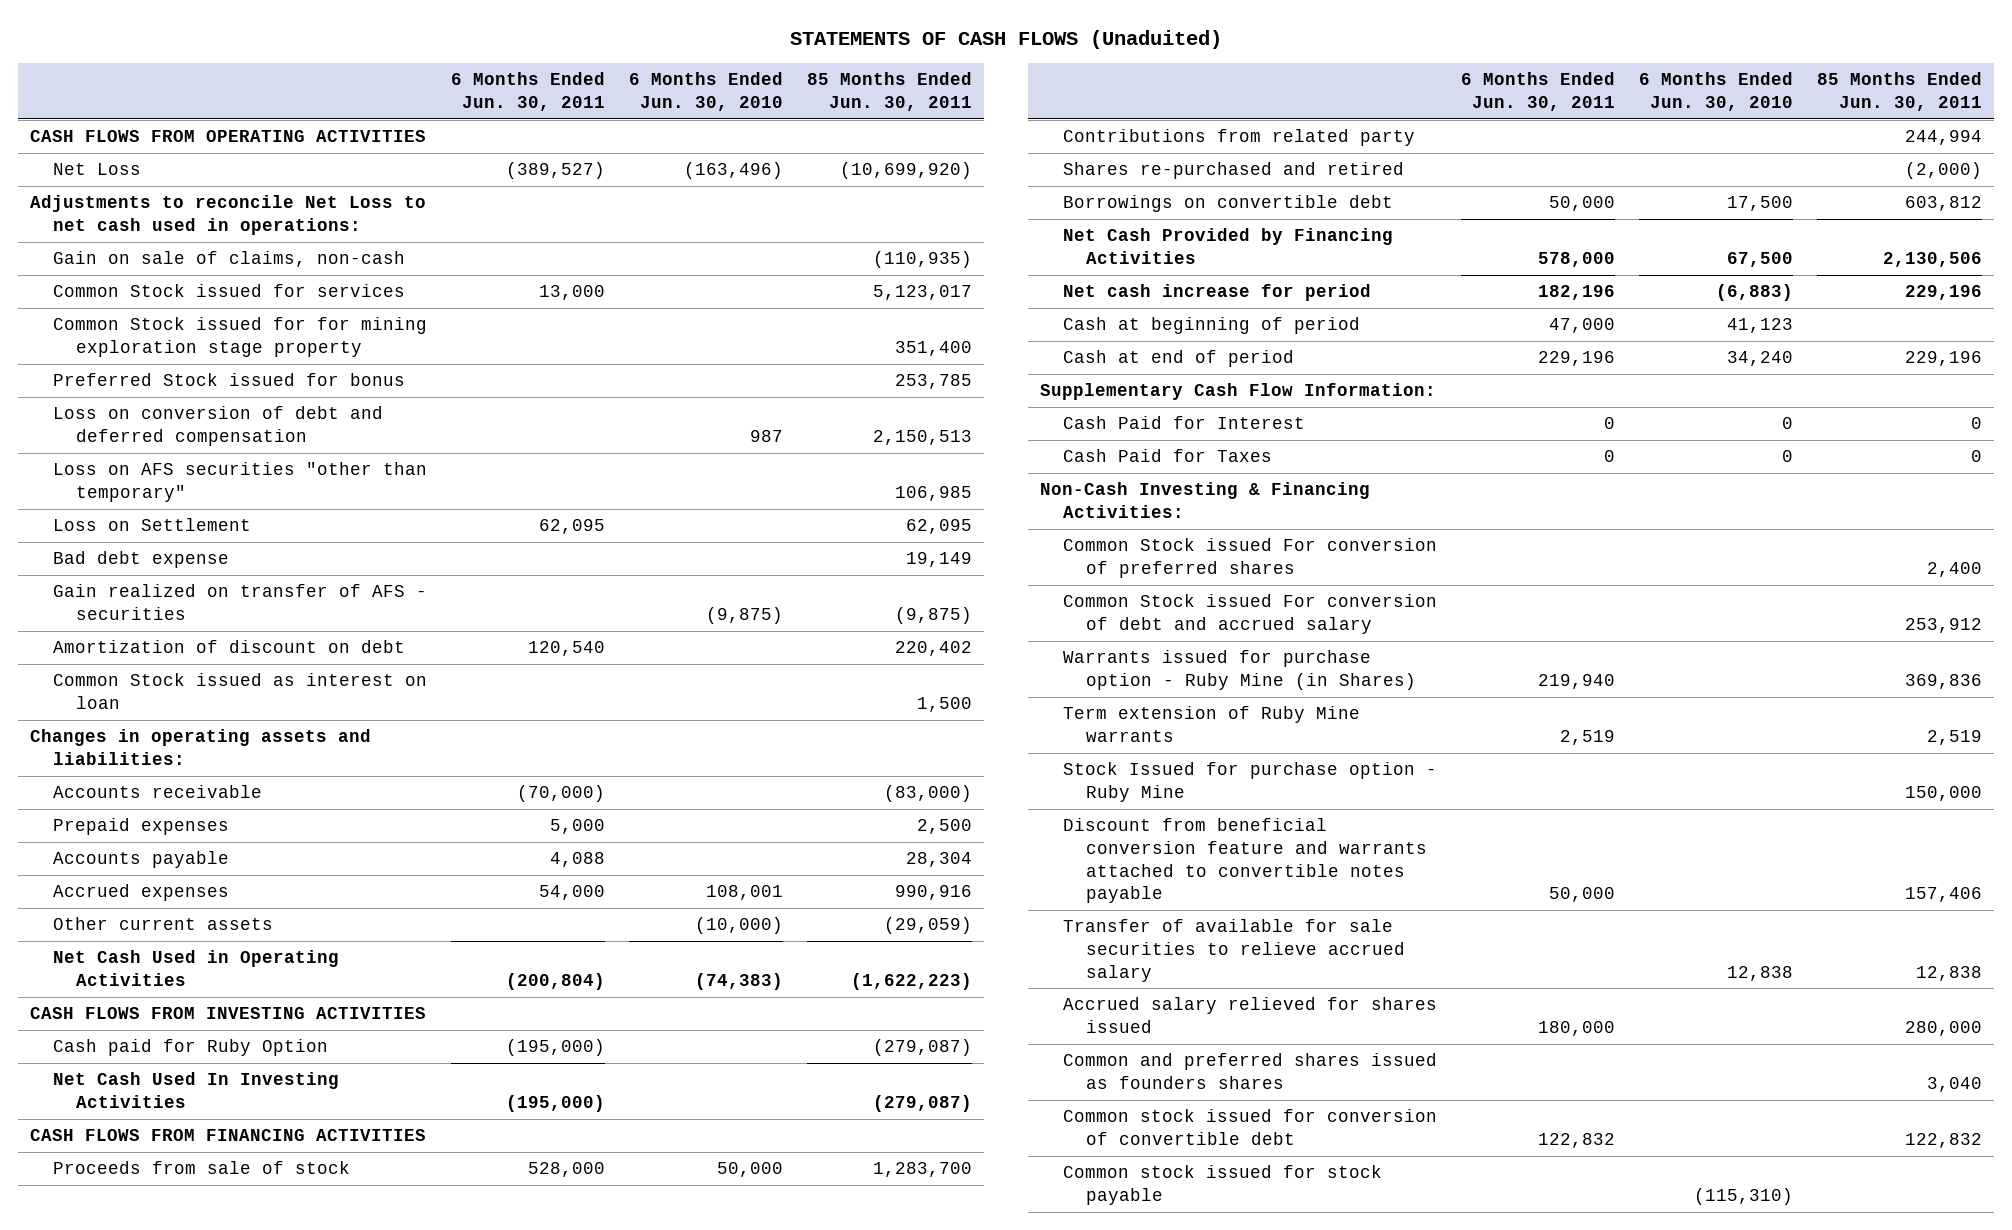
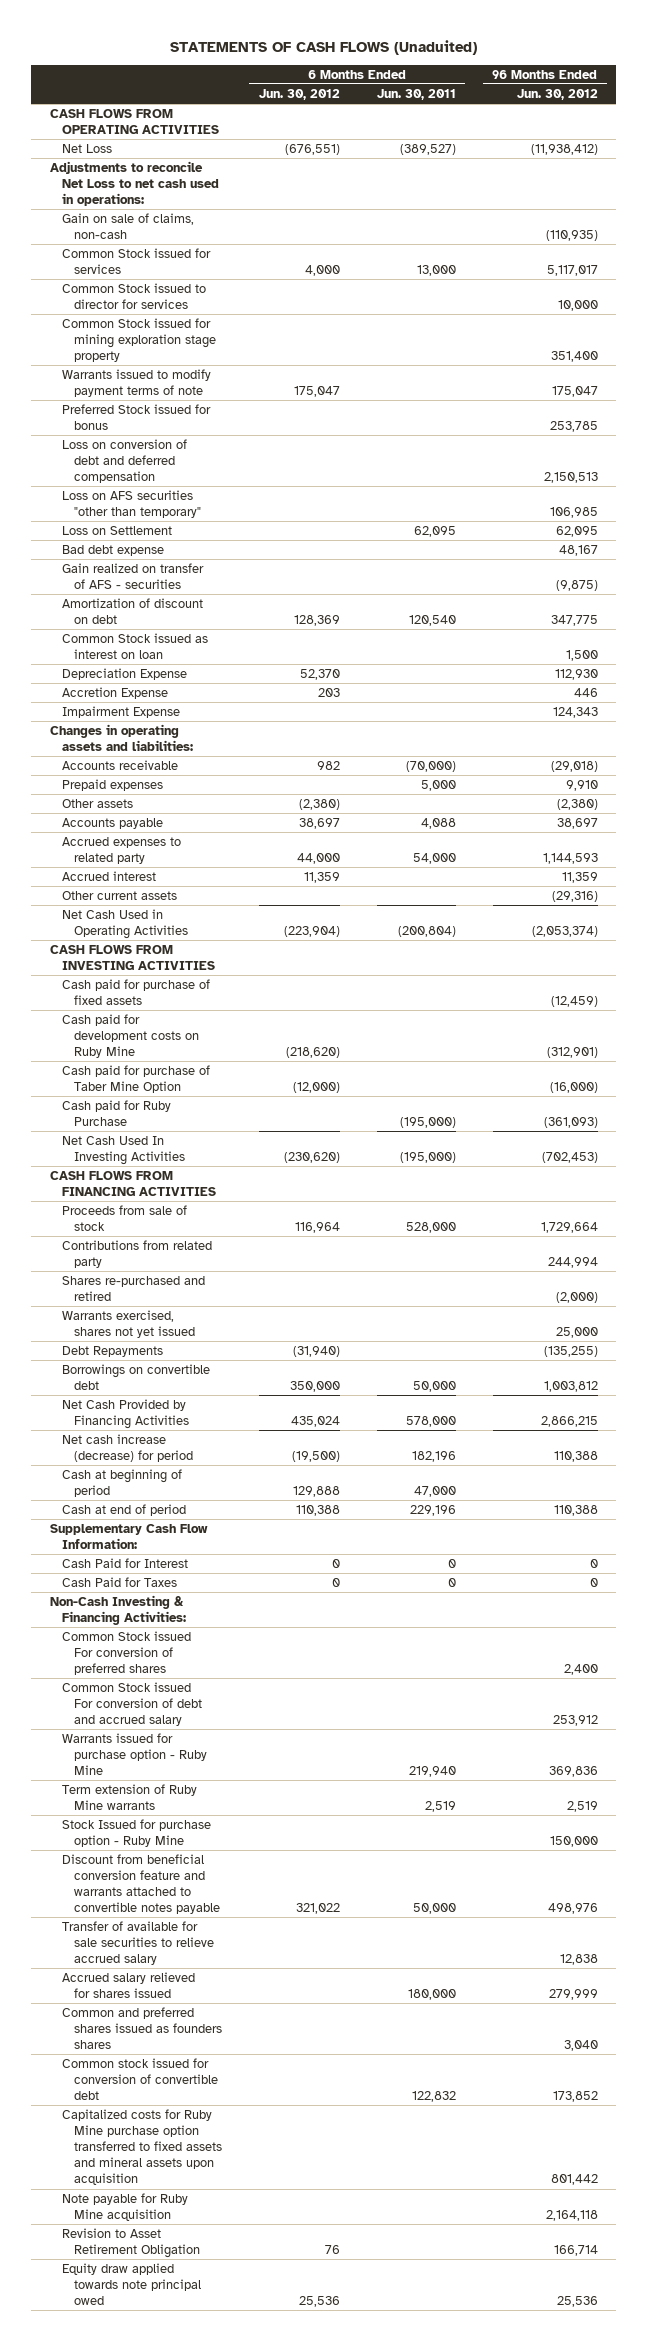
- | 6 Months Ended Jun. 30, 2011 | 6 Months Ended Jun. 30, 2010 | 85 Months Ended Jun. 30, 2011
+ | 6 Months Ended Jun. 30, 2012 | 6 Months Ended Jun. 30, 2011 | 96 Months Ended Jun. 30, 2012
- Common Stock issued for for mining exploration stage property | | | 351,400
+ Common Stock issued to director for services | | | 10,000
+ Common Stock issued for mining exploration stage property | | | 351,400
+ Warrants issued to modify payment terms of note | 175,047 | | 175,047
+ Depreciation Expense | 52,370 | | 112,930
+ Accretion Expense | 203 | | 446
+ Impairment Expense | | | 124,343
+ Other assets | (2,380) | | (2,380)
- Accrued expenses | 54,000 | 108,001 | 990,916
+ Accrued expenses to related party | 44,000 | 54,000 | 1,144,593
+ Accrued interest | 11,359 | | 11,359
- Cash paid for Ruby Option | (195,000) | | (279,087)
+ Cash paid for purchase of fixed assets | | | (12,459)
+ Cash paid for development costs on Ruby Mine | (218,620) | | (312,901)
+ Cash paid for purchase of Taber Mine Option | (12,000) | | (16,000)
+ Cash paid for Ruby Purchase | | (195,000) | (361,093)
+ Warrants exercised, shares not yet issued | | | 25,000
+ Debt Repayments | (31,940) | | (135,255)
- Net cash increase for period | 182,196 | (6,883) | 229,196
+ Net cash increase (decrease) for period | (19,500) | 182,196 | 110,388
- Warrants issued for purchase option - Ruby Mine (in Shares) | 219,940 | | 369,836
+ Warrants issued for purchase option - Ruby Mine | | 219,940 | 369,836
- Common stock issued for stock payable | | (115,310) |
+ Capitalized costs for Ruby Mine purchase option transferred to fixed assets and mineral assets upon acquisition | | | 801,442
+ Note payable for Ruby Mine acquisition | | | 2,164,118
+ Revision to Asset Retirement Obligation | 76 | | 166,714
+ Equity draw applied towards note principal owed | 25,536 | | 25,536

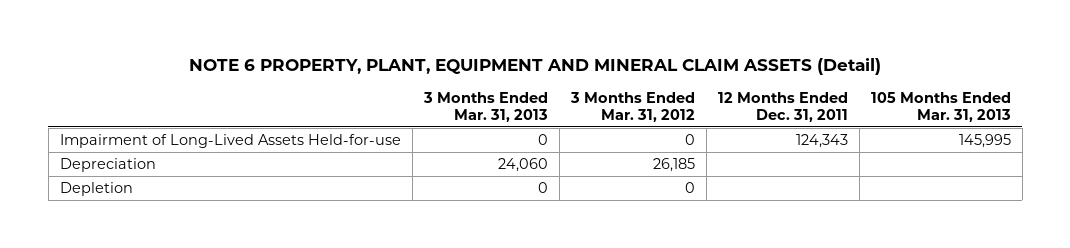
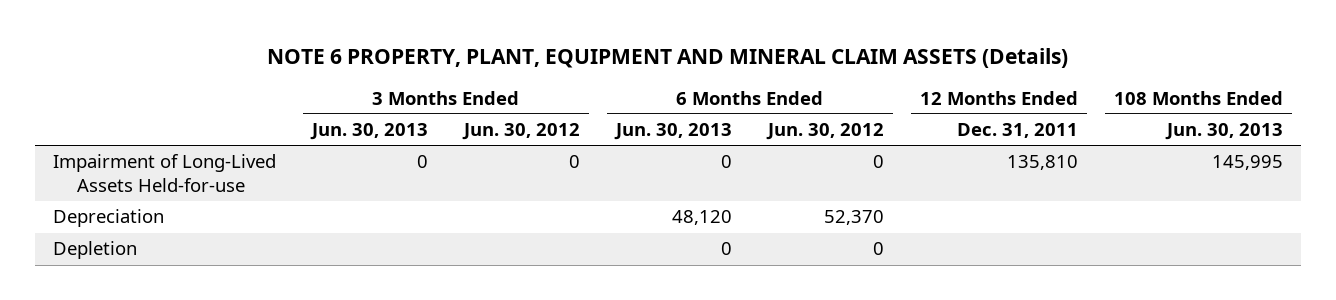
- NOTE 6 PROPERTY, PLANT, EQUIPMENT AND MINERAL CLAIM ASSETS (Detail)
+ NOTE 6 PROPERTY, PLANT, EQUIPMENT AND MINERAL CLAIM ASSETS (Details)
- | 3 Months Ended Mar. 31, 2013 | 3 Months Ended Mar. 31, 2012 | 12 Months Ended Dec. 31, 2011 | 105 Months Ended Mar. 31, 2013
+ | 3 Months Ended Jun. 30, 2013 | 3 Months Ended Jun. 30, 2012 | 6 Months Ended Jun. 30, 2013 | 6 Months Ended Jun. 30, 2012 | 12 Months Ended Dec. 31, 2011 | 108 Months Ended Jun. 30, 2013
- Impairment of Long-Lived Assets Held-for-use | 0 | 0 | 124,343 | 145,995
+ Impairment of Long-Lived Assets Held-for-use | 0 | 0 | 0 | 0 | 135,810 | 145,995

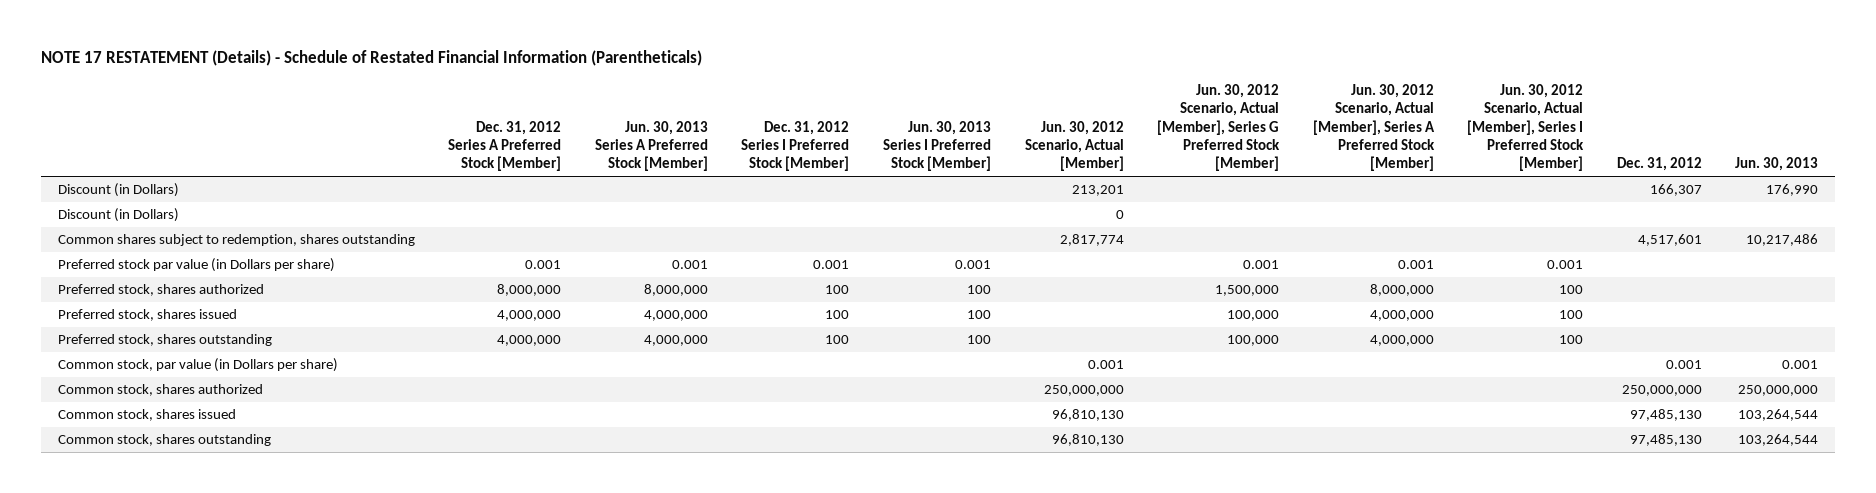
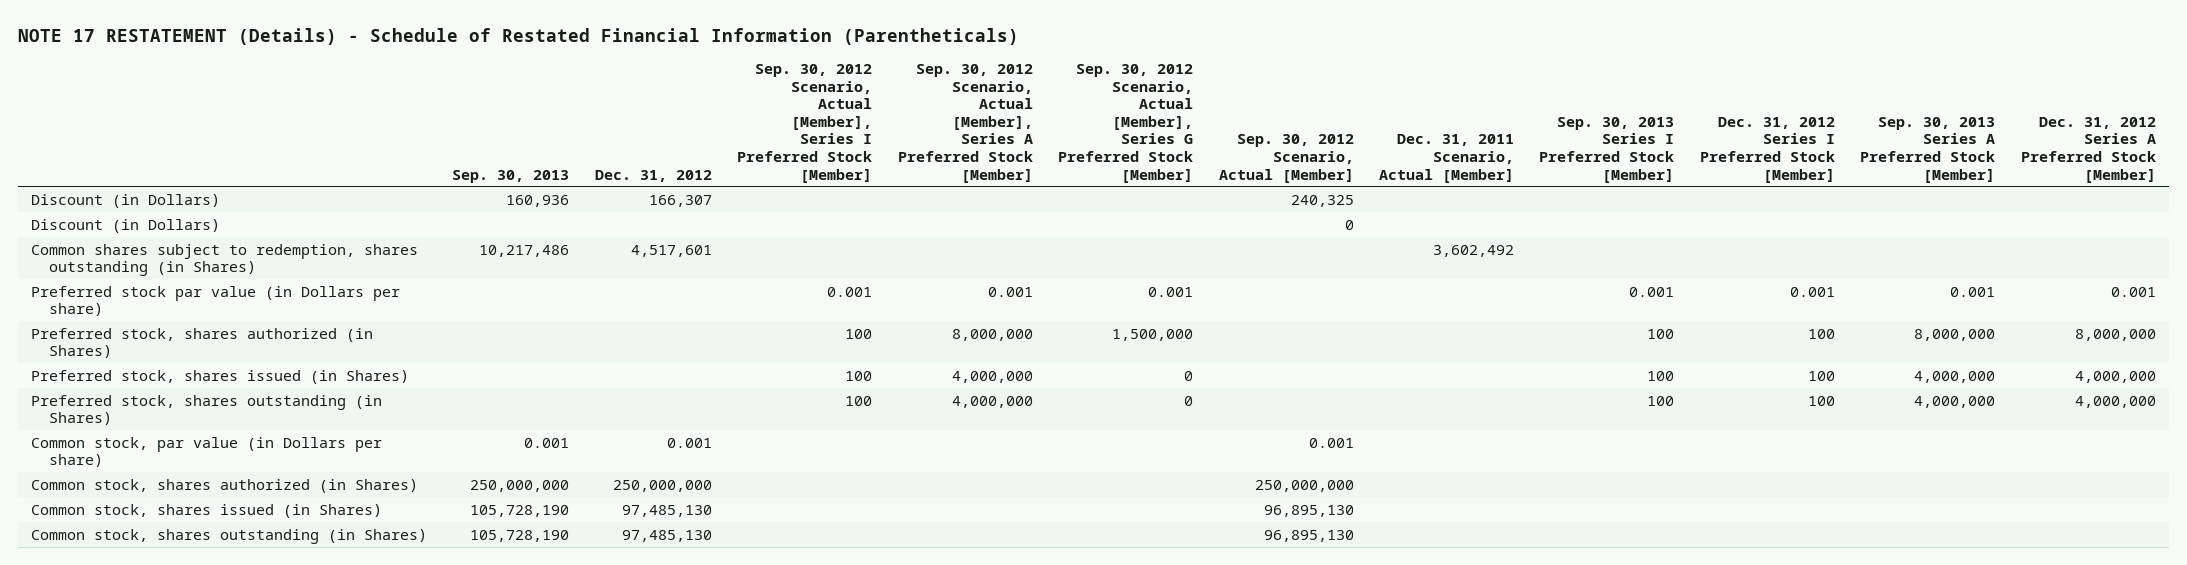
- | Dec. 31, 2012 Series A Preferred Stock [Member] | Jun. 30, 2013 Series A Preferred Stock [Member] | Dec. 31, 2012 Series I Preferred Stock [Member] | Jun. 30, 2013 Series I Preferred Stock [Member] | Jun. 30, 2012 Scenario, Actual [Member] | Jun. 30, 2012 Scenario, Actual [Member], Series G Preferred Stock [Member] | Jun. 30, 2012 Scenario, Actual [Member], Series A Preferred Stock [Member] | Jun. 30, 2012 Scenario, Actual [Member], Series I Preferred Stock [Member] | Dec. 31, 2012 | Jun. 30, 2013
+ | Sep. 30, 2013 | Dec. 31, 2012 | Sep. 30, 2012 Scenario, Actual [Member], Series I Preferred Stock [Member] | Sep. 30, 2012 Scenario, Actual [Member], Series A Preferred Stock [Member] | Sep. 30, 2012 Scenario, Actual [Member], Series G Preferred Stock [Member] | Sep. 30, 2012 Scenario, Actual [Member] | Dec. 31, 2011 Scenario, Actual [Member] | Sep. 30, 2013 Series I Preferred Stock [Member] | Dec. 31, 2012 Series I Preferred Stock [Member] | Sep. 30, 2013 Series A Preferred Stock [Member] | Dec. 31, 2012 Series A Preferred Stock [Member]
- Common shares subject to redemption, shares outstanding | | | | | 2,817,774 | | | | 4,517,601 | 10,217,486
+ Common shares subject to redemption, shares outstanding (in Shares) | 10,217,486 | 4,517,601 | | | | | 3,602,492 | | | |
- Preferred stock, shares authorized | 8,000,000 | 8,000,000 | 100 | 100 | | 1,500,000 | 8,000,000 | 100 | |
- Preferred stock, shares issued | 4,000,000 | 4,000,000 | 100 | 100 | | 100,000 | 4,000,000 | 100 | |
- Preferred stock, shares outstanding | 4,000,000 | 4,000,000 | 100 | 100 | | 100,000 | 4,000,000 | 100 | |
+ Preferred stock, shares authorized (in Shares) | | | 100 | 8,000,000 | 1,500,000 | | | 100 | 100 | 8,000,000 | 8,000,000
+ Preferred stock, shares issued (in Shares) | | | 100 | 4,000,000 | 0 | | | 100 | 100 | 4,000,000 | 4,000,000
+ Preferred stock, shares outstanding (in Shares) | | | 100 | 4,000,000 | 0 | | | 100 | 100 | 4,000,000 | 4,000,000
- Common stock, shares authorized | | | | | 250,000,000 | | | | 250,000,000 | 250,000,000
- Common stock, shares issued | | | | | 96,810,130 | | | | 97,485,130 | 103,264,544
- Common stock, shares outstanding | | | | | 96,810,130 | | | | 97,485,130 | 103,264,544
+ Common stock, shares authorized (in Shares) | 250,000,000 | 250,000,000 | | | | 250,000,000 | | | | |
+ Common stock, shares issued (in Shares) | 105,728,190 | 97,485,130 | | | | 96,895,130 | | | | |
+ Common stock, shares outstanding (in Shares) | 105,728,190 | 97,485,130 | | | | 96,895,130 | | | | |

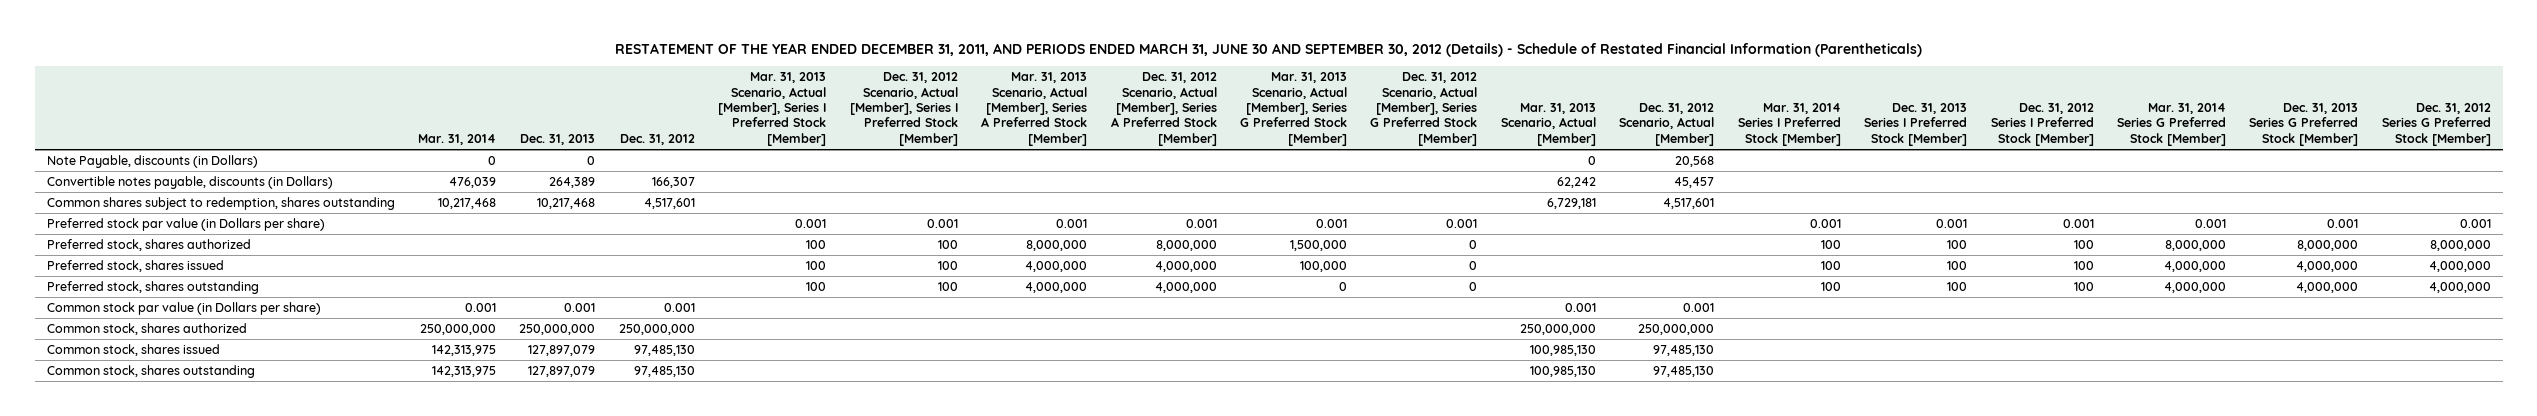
- NOTE 17 RESTATEMENT (Details) - Schedule of Restated Financial Information (Parentheticals)
+ RESTATEMENT OF THE YEAR ENDED DECEMBER 31, 2011, AND PERIODS ENDED MARCH 31, JUNE 30 AND SEPTEMBER 30, 2012 (Details) - Schedule of Restated Financial Information (Parentheticals)
- | Sep. 30, 2013 | Dec. 31, 2012 | Sep. 30, 2012 Scenario, Actual [Member], Series I Preferred Stock [Member] | Sep. 30, 2012 Scenario, Actual [Member], Series A Preferred Stock [Member] | Sep. 30, 2012 Scenario, Actual [Member], Series G Preferred Stock [Member] | Sep. 30, 2012 Scenario, Actual [Member] | Dec. 31, 2011 Scenario, Actual [Member] | Sep. 30, 2013 Series I Preferred Stock [Member] | Dec. 31, 2012 Series I Preferred Stock [Member] | Sep. 30, 2013 Series A Preferred Stock [Member] | Dec. 31, 2012 Series A Preferred Stock [Member]
+ | Mar. 31, 2014 | Dec. 31, 2013 | Dec. 31, 2012 | Mar. 31, 2013 Scenario, Actual [Member], Series I Preferred Stock [Member] | Dec. 31, 2012 Scenario, Actual [Member], Series I Preferred Stock [Member] | Mar. 31, 2013 Scenario, Actual [Member], Series A Preferred Stock [Member] | Dec. 31, 2012 Scenario, Actual [Member], Series A Preferred Stock [Member] | Mar. 31, 2013 Scenario, Actual [Member], Series G Preferred Stock [Member] | Dec. 31, 2012 Scenario, Actual [Member], Series G Preferred Stock [Member] | Mar. 31, 2013 Scenario, Actual [Member] | Dec. 31, 2012 Scenario, Actual [Member] | Mar. 31, 2014 Series I Preferred Stock [Member] | Dec. 31, 2013 Series I Preferred Stock [Member] | Dec. 31, 2012 Series I Preferred Stock [Member] | Mar. 31, 2014 Series G Preferred Stock [Member] | Dec. 31, 2013 Series G Preferred Stock [Member] | Dec. 31, 2012 Series G Preferred Stock [Member]
- Discount (in Dollars) | 160,936 | 166,307 | | | | 240,325 | | | | |
- Discount (in Dollars) | | | | | | 0 | | | | |
- Common shares subject to redemption, shares outstanding (in Shares) | 10,217,486 | 4,517,601 | | | | | 3,602,492 | | | |
+ Note Payable, discounts (in Dollars) | 0 | 0 | | | | | | | | 0 | 20,568 | | | | | |
+ Convertible notes payable, discounts (in Dollars) | 476,039 | 264,389 | 166,307 | | | | | | | 62,242 | 45,457 | | | | | |
+ Common shares subject to redemption, shares outstanding | 10,217,468 | 10,217,468 | 4,517,601 | | | | | | | 6,729,181 | 4,517,601 | | | | | |
- Preferred stock, shares authorized (in Shares) | | | 100 | 8,000,000 | 1,500,000 | | | 100 | 100 | 8,000,000 | 8,000,000
- Preferred stock, shares issued (in Shares) | | | 100 | 4,000,000 | 0 | | | 100 | 100 | 4,000,000 | 4,000,000
- Preferred stock, shares outstanding (in Shares) | | | 100 | 4,000,000 | 0 | | | 100 | 100 | 4,000,000 | 4,000,000
- Common stock, par value (in Dollars per share) | 0.001 | 0.001 | | | | 0.001 | | | | |
- Common stock, shares authorized (in Shares) | 250,000,000 | 250,000,000 | | | | 250,000,000 | | | | |
- Common stock, shares issued (in Shares) | 105,728,190 | 97,485,130 | | | | 96,895,130 | | | | |
- Common stock, shares outstanding (in Shares) | 105,728,190 | 97,485,130 | | | | 96,895,130 | | | | |
+ Preferred stock, shares authorized | | | | 100 | 100 | 8,000,000 | 8,000,000 | 1,500,000 | 0 | | | 100 | 100 | 100 | 8,000,000 | 8,000,000 | 8,000,000
+ Preferred stock, shares issued | | | | 100 | 100 | 4,000,000 | 4,000,000 | 100,000 | 0 | | | 100 | 100 | 100 | 4,000,000 | 4,000,000 | 4,000,000
+ Preferred stock, shares outstanding | | | | 100 | 100 | 4,000,000 | 4,000,000 | 0 | 0 | | | 100 | 100 | 100 | 4,000,000 | 4,000,000 | 4,000,000
+ Common stock par value (in Dollars per share) | 0.001 | 0.001 | 0.001 | | | | | | | 0.001 | 0.001 | | | | | |
+ Common stock, shares authorized | 250,000,000 | 250,000,000 | 250,000,000 | | | | | | | 250,000,000 | 250,000,000 | | | | | |
+ Common stock, shares issued | 142,313,975 | 127,897,079 | 97,485,130 | | | | | | | 100,985,130 | 97,485,130 | | | | | |
+ Common stock, shares outstanding | 142,313,975 | 127,897,079 | 97,485,130 | | | | | | | 100,985,130 | 97,485,130 | | | | | |

